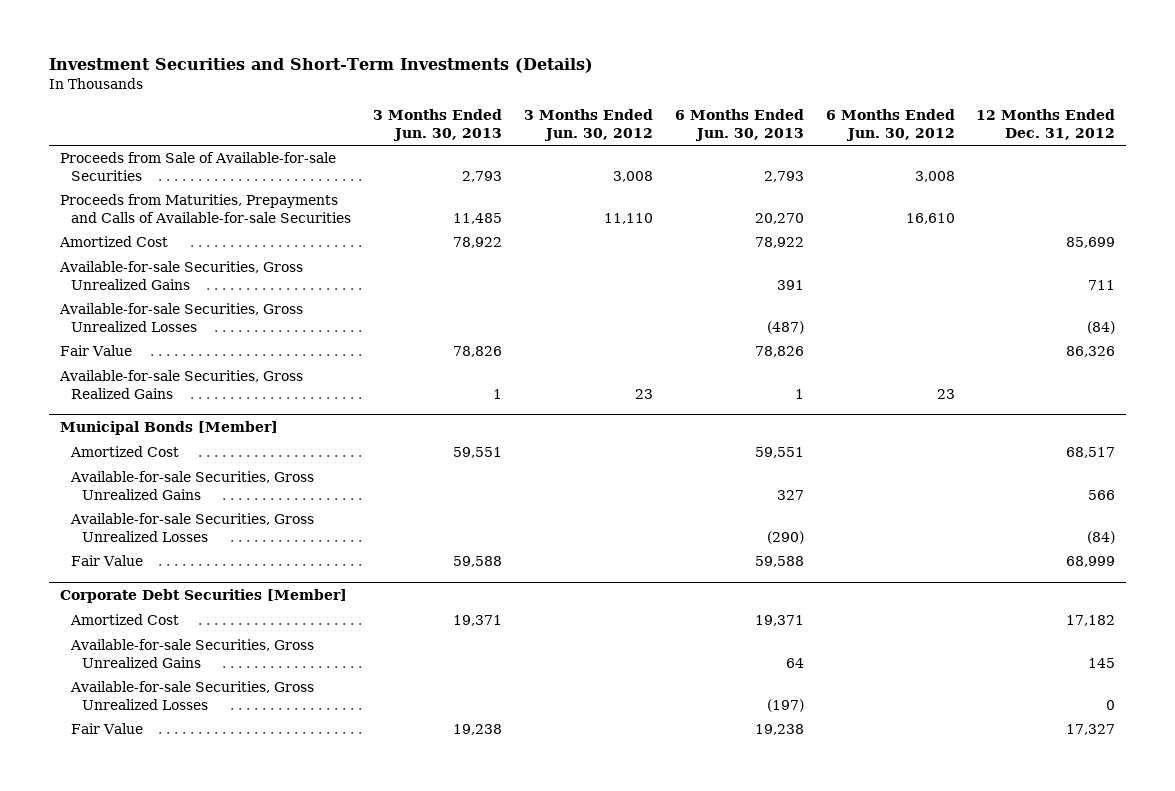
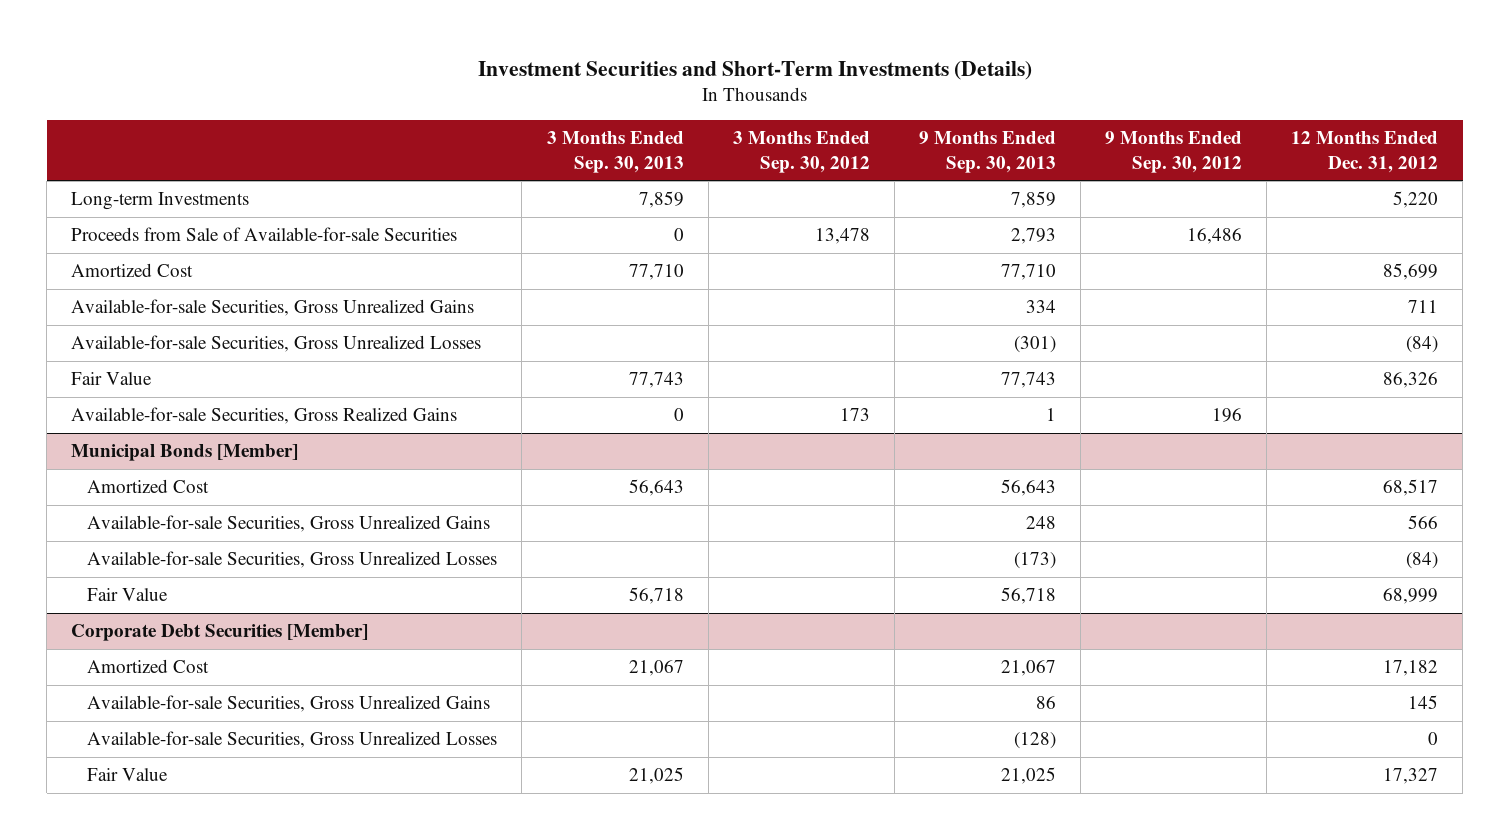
- | 3 Months Ended Jun. 30, 2013 | 3 Months Ended Jun. 30, 2012 | 6 Months Ended Jun. 30, 2013 | 6 Months Ended Jun. 30, 2012 | 12 Months Ended Dec. 31, 2012
+ | 3 Months Ended Sep. 30, 2013 | 3 Months Ended Sep. 30, 2012 | 9 Months Ended Sep. 30, 2013 | 9 Months Ended Sep. 30, 2012 | 12 Months Ended Dec. 31, 2012
+ Long-term Investments | 7,859 | | 7,859 | | 5,220
- Proceeds from Maturities, Prepayments and Calls of Available-for-sale Securities | 11,485 | 11,110 | 20,270 | 16,610 |

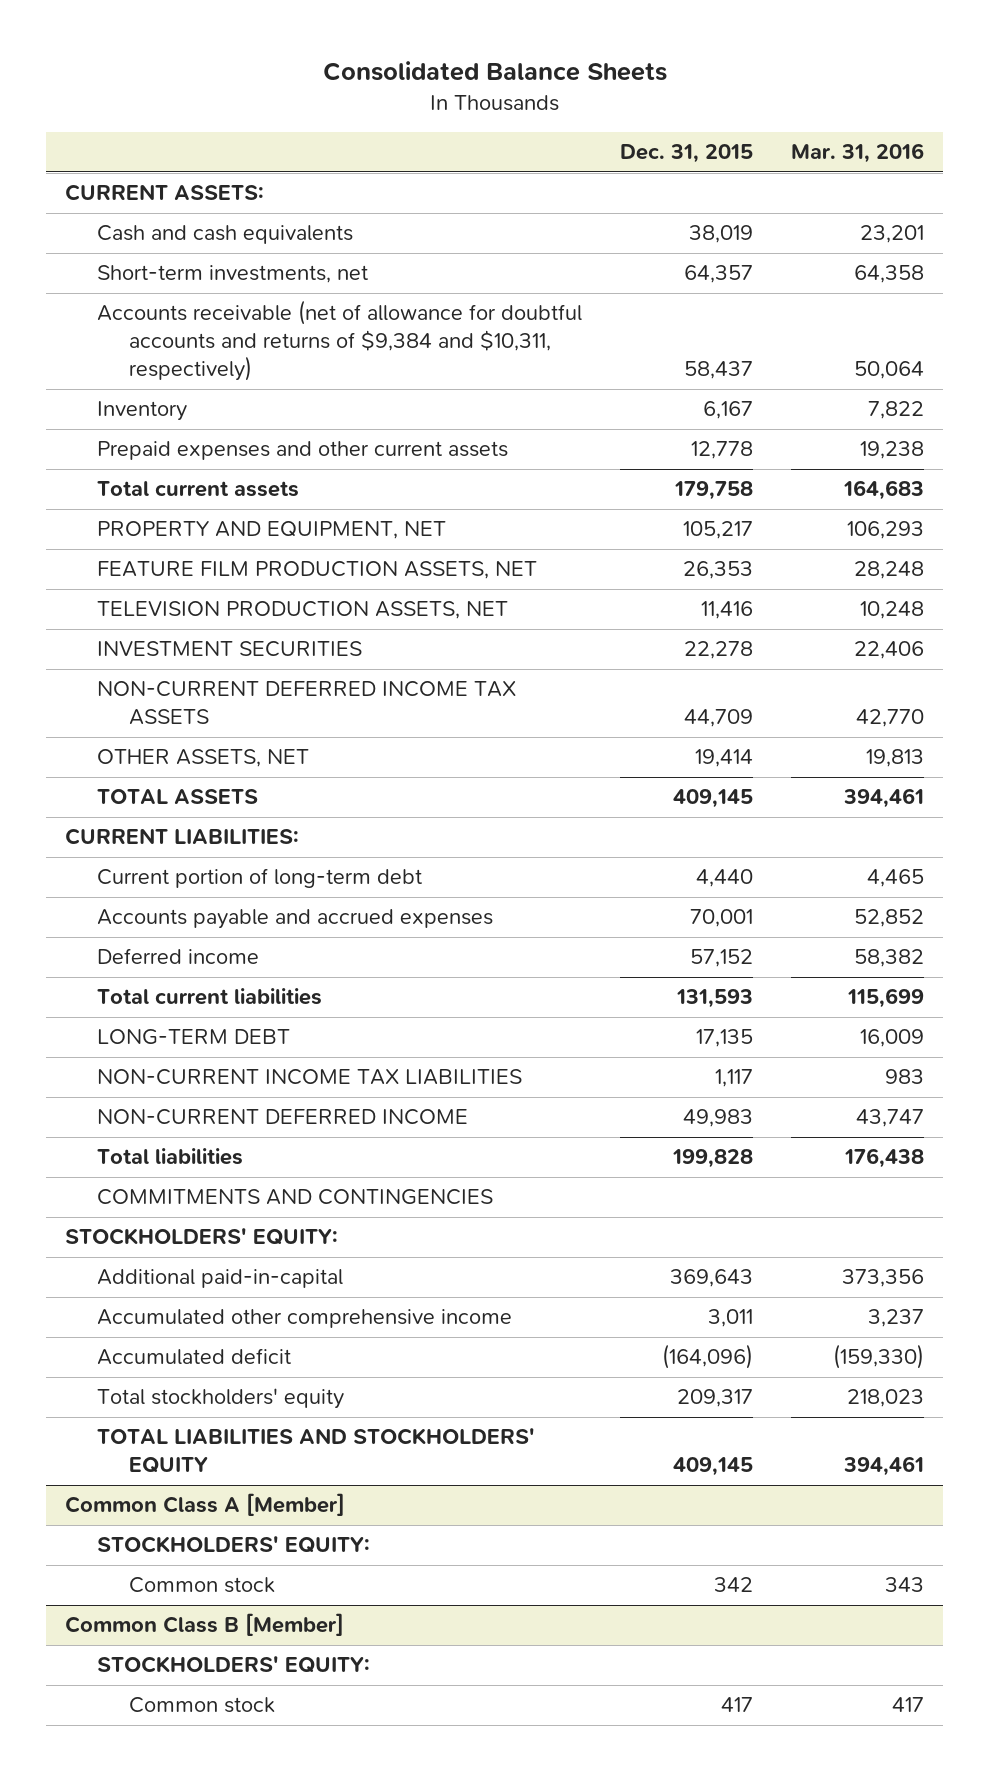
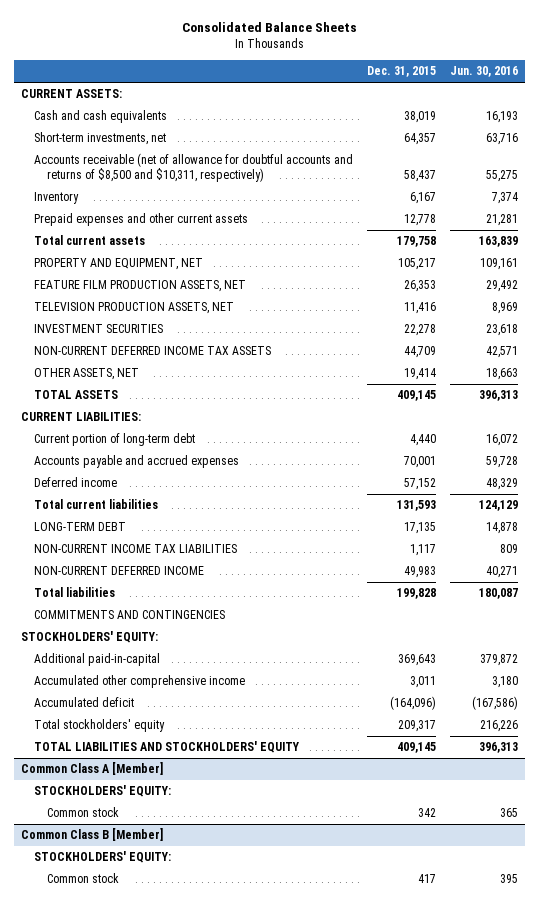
- | Dec. 31, 2015 | Mar. 31, 2016
+ | Dec. 31, 2015 | Jun. 30, 2016
- Accounts receivable (net of allowance for doubtful accounts and returns of $9,384 and $10,311, respectively) | 58,437 | 50,064
+ Accounts receivable (net of allowance for doubtful accounts and returns of $8,500 and $10,311, respectively) | 58,437 | 55,275

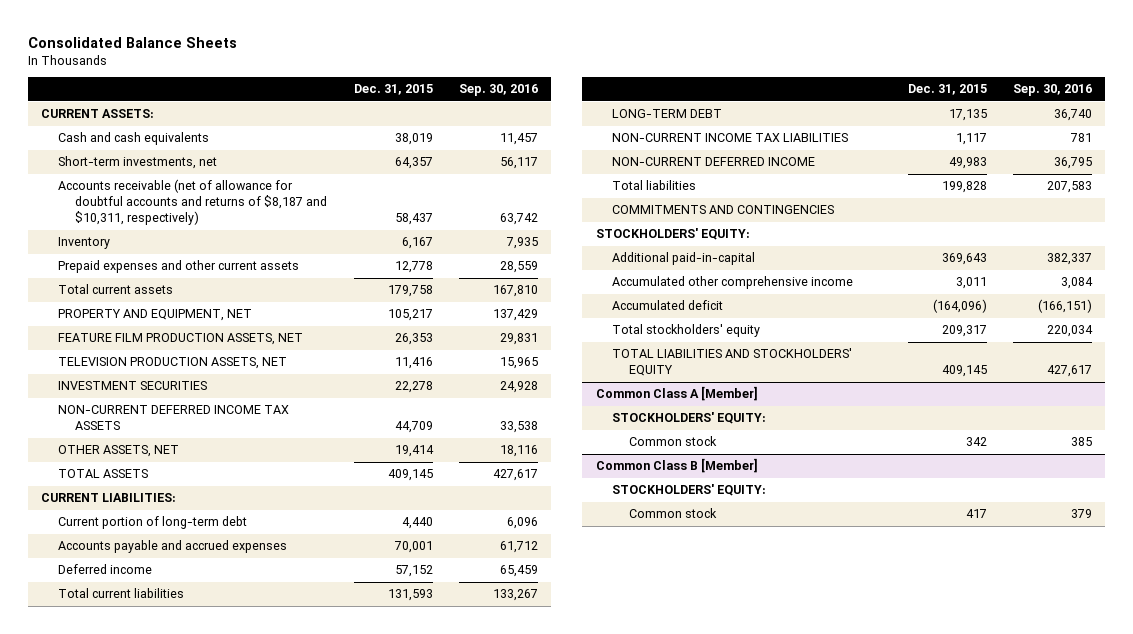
- | Dec. 31, 2015 | Jun. 30, 2016
+ | Dec. 31, 2015 | Sep. 30, 2016
- Accounts receivable (net of allowance for doubtful accounts and returns of $8,500 and $10,311, respectively) | 58,437 | 55,275
+ Accounts receivable (net of allowance for doubtful accounts and returns of $8,187 and $10,311, respectively) | 58,437 | 63,742

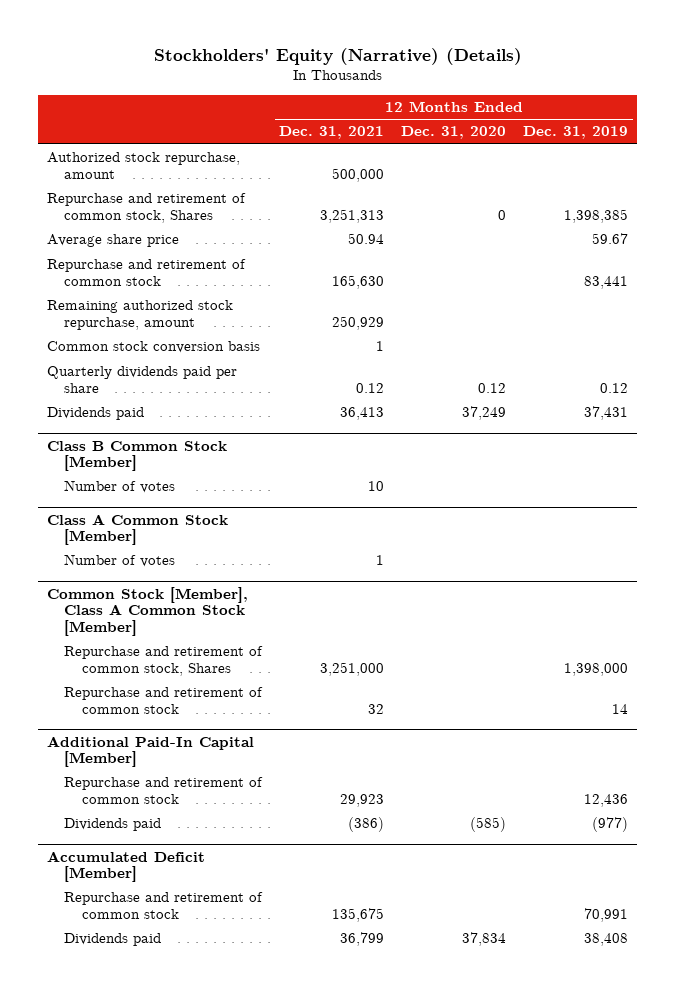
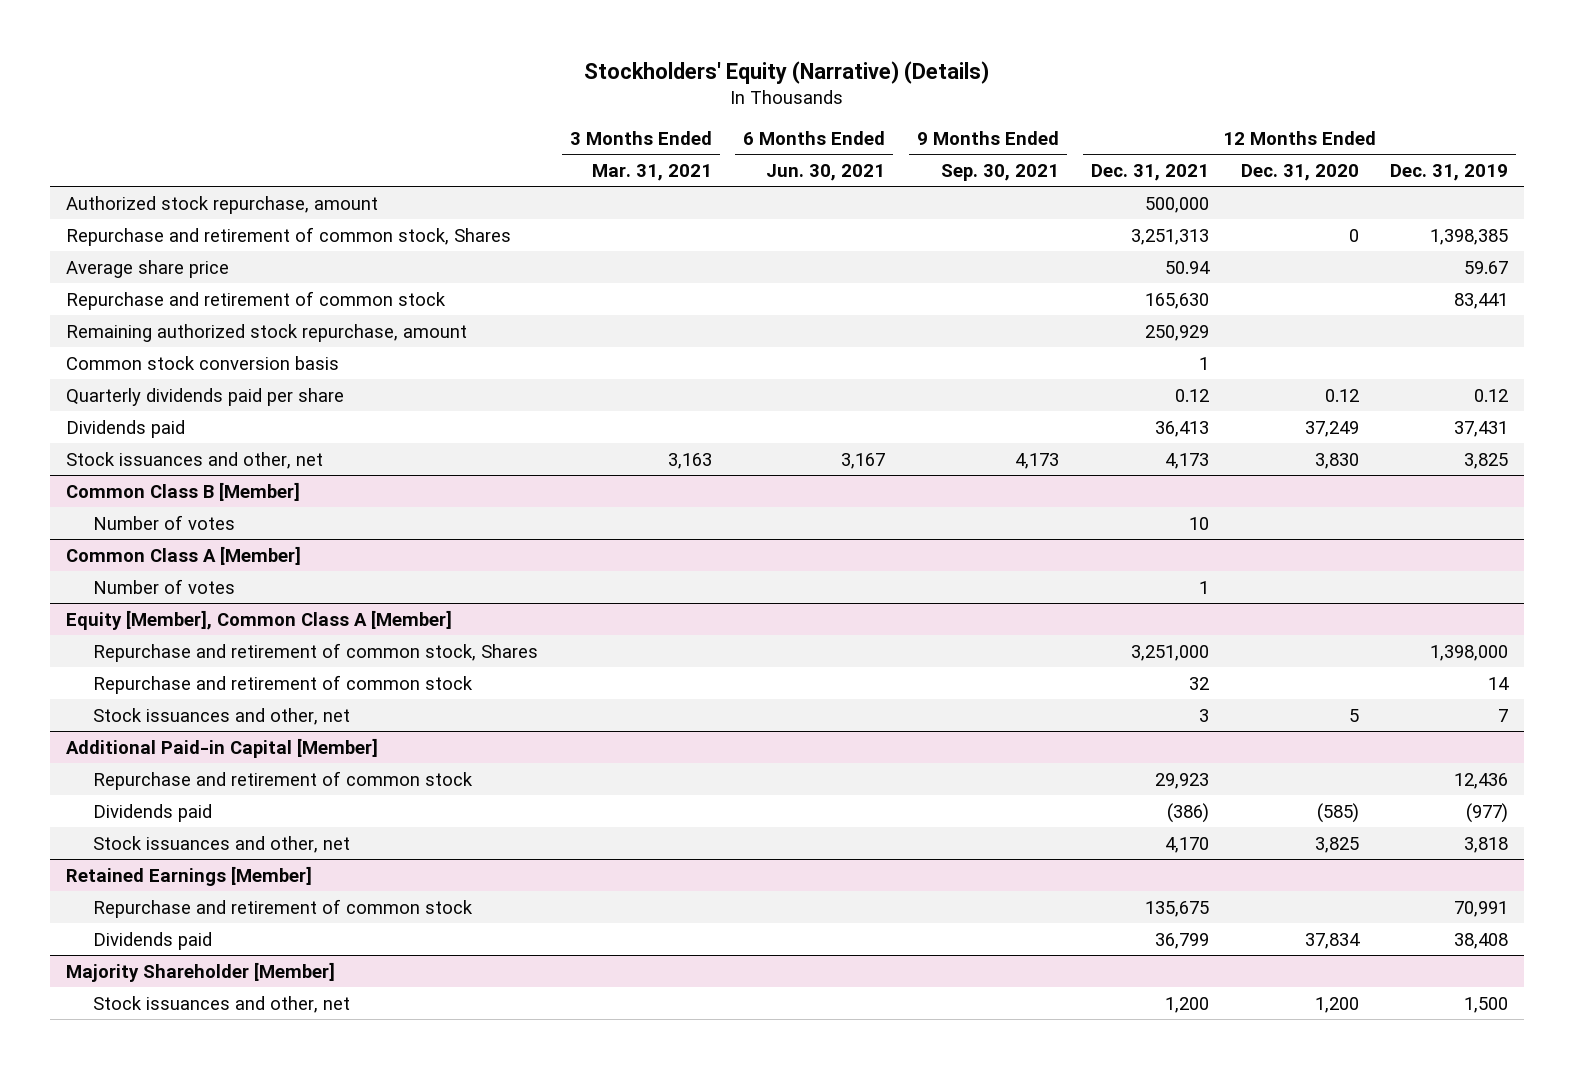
- | 12 Months Ended Dec. 31, 2021 | 12 Months Ended Dec. 31, 2020 | 12 Months Ended Dec. 31, 2019
+ | 3 Months Ended Mar. 31, 2021 | 6 Months Ended Jun. 30, 2021 | 9 Months Ended Sep. 30, 2021 | 12 Months Ended Dec. 31, 2021 | 12 Months Ended Dec. 31, 2020 | 12 Months Ended Dec. 31, 2019
- Class B Common Stock [Member]
+ Stock issuances and other, net | 3,163 | 3,167 | 4,173 | 4,173 | 3,830 | 3,825
+ Common Class B [Member]
- Class A Common Stock [Member]
+ Common Class A [Member]
- Common Stock [Member], Class A Common Stock [Member]
+ Equity [Member], Common Class A [Member]
- Additional Paid-In Capital [Member]
+ Stock issuances and other, net | | | | 3 | 5 | 7
+ Additional Paid-in Capital [Member]
- Accumulated Deficit [Member]
+ Stock issuances and other, net | | | | 4,170 | 3,825 | 3,818
+ Retained Earnings [Member]
+ Majority Shareholder [Member]
+ Stock issuances and other, net | | | | 1,200 | 1,200 | 1,500

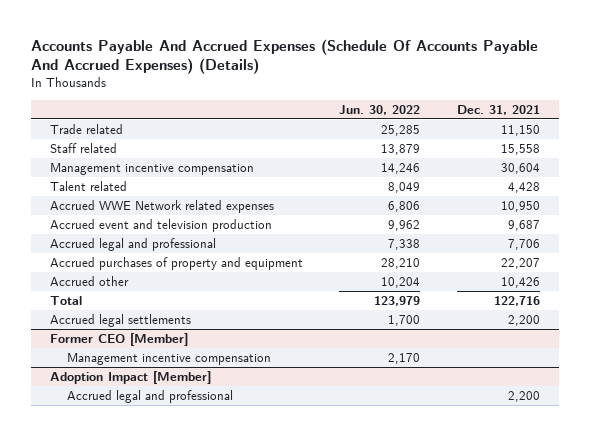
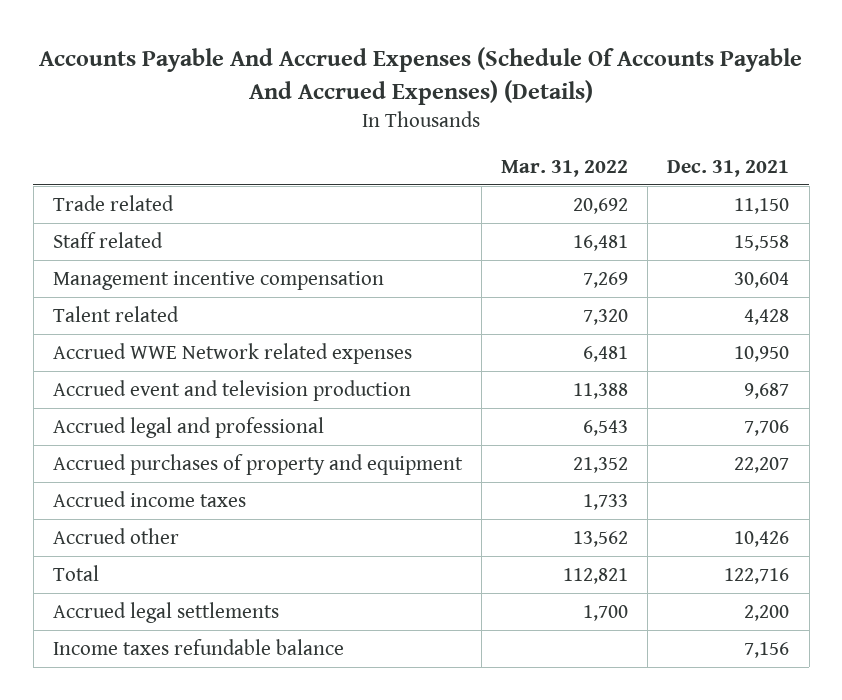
- | Jun. 30, 2022 | Dec. 31, 2021
+ | Mar. 31, 2022 | Dec. 31, 2021
+ Accrued income taxes | 1,733 |
- Former CEO [Member]
- Management incentive compensation | 2,170 |
- Adoption Impact [Member]
- Accrued legal and professional | | 2,200
+ Income taxes refundable balance | | 7,156

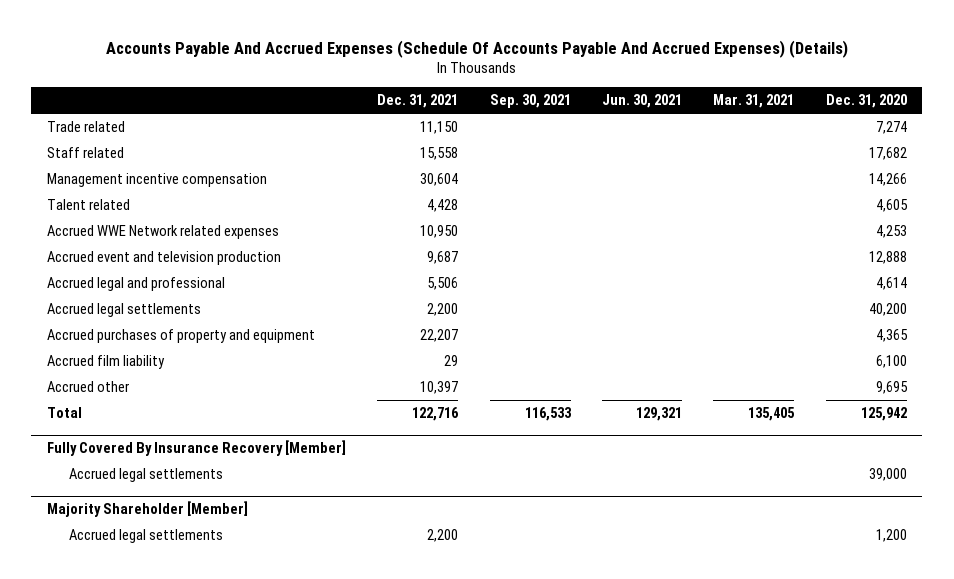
- | Mar. 31, 2022 | Dec. 31, 2021
+ | Dec. 31, 2021 | Sep. 30, 2021 | Jun. 30, 2021 | Mar. 31, 2021 | Dec. 31, 2020
- Accrued legal and professional | 6,543 | 7,706
+ Accrued legal and professional | 5,506 | | | | 4,614
+ Accrued legal settlements | 2,200 | | | | 40,200
- Accrued income taxes | 1,733 |
- Accrued other | 13,562 | 10,426
+ Accrued film liability | 29 | | | | 6,100
+ Accrued other | 10,397 | | | | 9,695
+ Fully Covered By Insurance Recovery [Member]
+ Accrued legal settlements | | | | | 39,000
+ Majority Shareholder [Member]
- Income taxes refundable balance | | 7,156

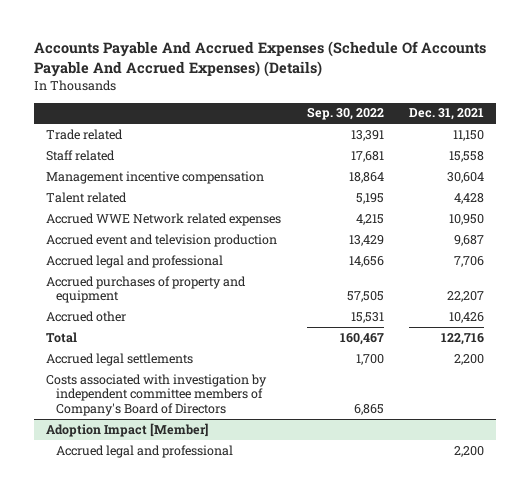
- | Dec. 31, 2021 | Sep. 30, 2021 | Jun. 30, 2021 | Mar. 31, 2021 | Dec. 31, 2020
+ | Sep. 30, 2022 | Dec. 31, 2021
- Accrued legal and professional | 5,506 | | | | 4,614
- Accrued legal settlements | 2,200 | | | | 40,200
+ Accrued legal and professional | 14,656 | 7,706
- Accrued film liability | 29 | | | | 6,100
- Accrued other | 10,397 | | | | 9,695
+ Accrued other | 15,531 | 10,426
- Fully Covered By Insurance Recovery [Member]
- Accrued legal settlements | | | | | 39,000
- Majority Shareholder [Member]
+ Costs associated with investigation by independent committee members of Company's Board of Directors | 6,865 |
+ Adoption Impact [Member]
+ Accrued legal and professional | | 2,200

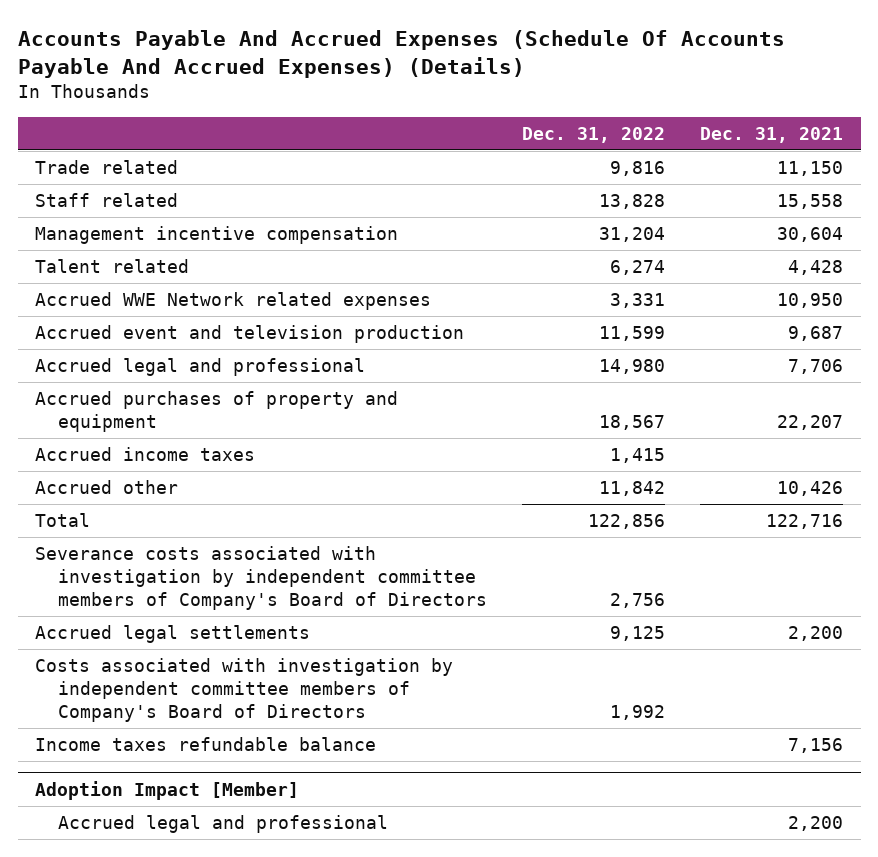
- | Sep. 30, 2022 | Dec. 31, 2021
+ | Dec. 31, 2022 | Dec. 31, 2021
+ Accrued income taxes | 1,415 |
+ Severance costs associated with investigation by independent committee members of Company's Board of Directors | 2,756 |
+ Income taxes refundable balance | | 7,156

